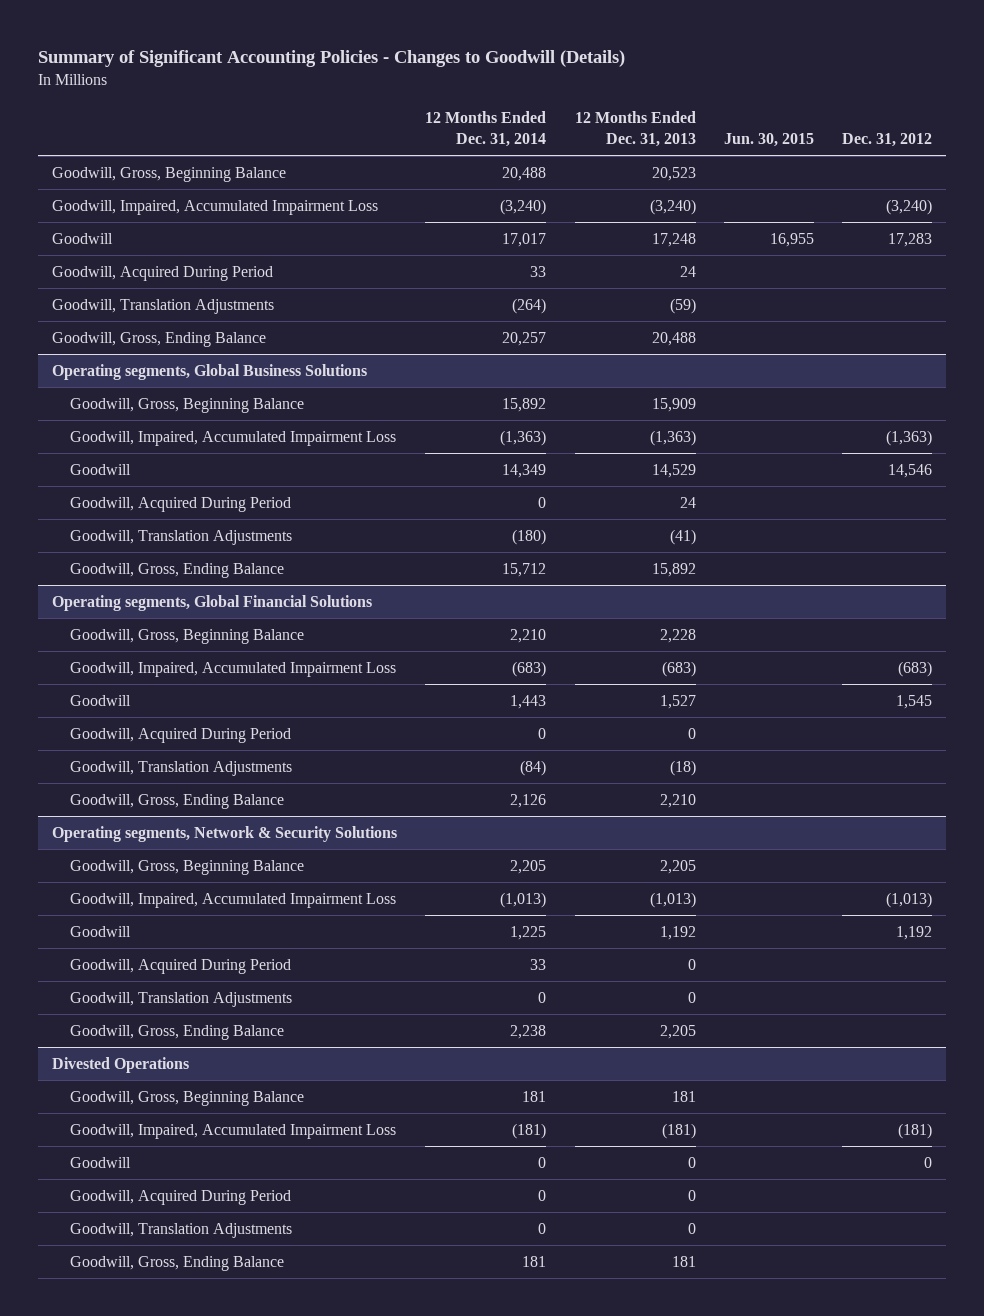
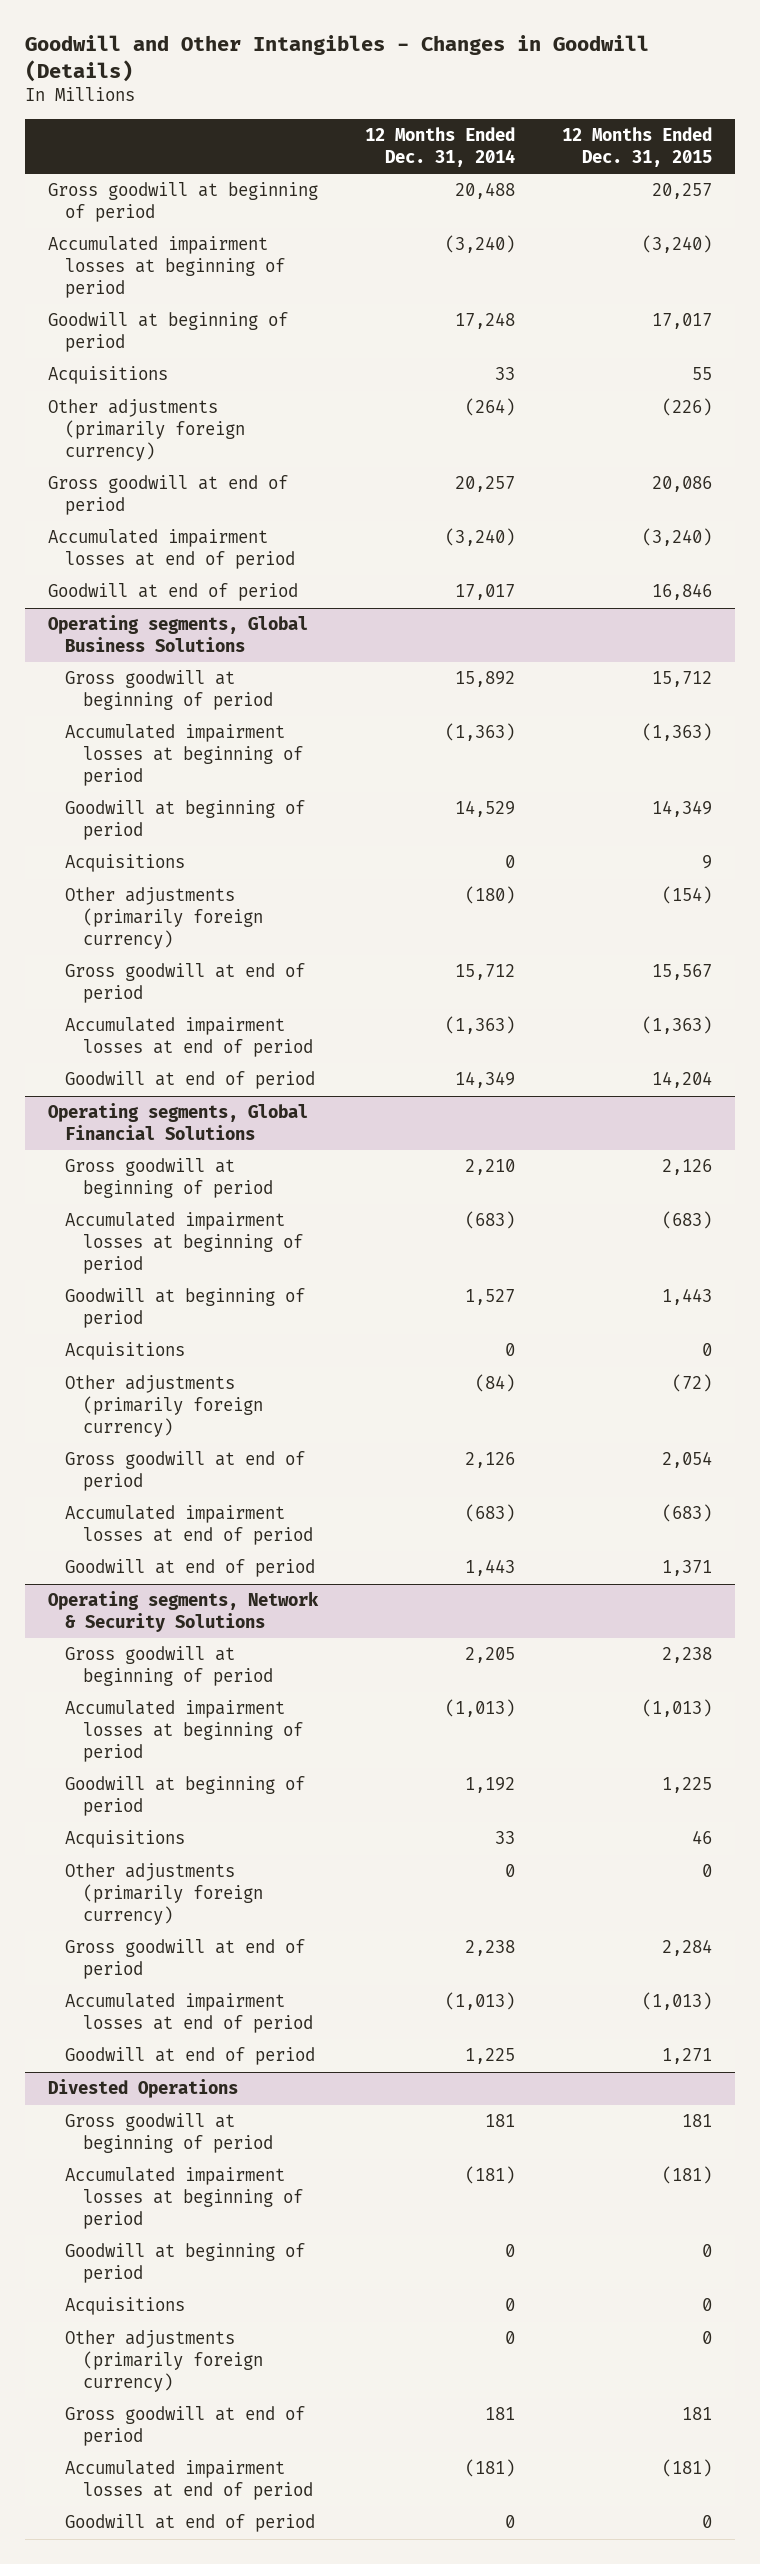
- Summary of Significant Accounting Policies - Changes to Goodwill (Details)
+ Goodwill and Other Intangibles - Changes in Goodwill (Details)
- | 12 Months Ended Dec. 31, 2014 | 12 Months Ended Dec. 31, 2013 | Jun. 30, 2015 | Dec. 31, 2012
+ | 12 Months Ended Dec. 31, 2014 | 12 Months Ended Dec. 31, 2015
- Goodwill, Gross, Beginning Balance | 20,488 | 20,523 | |
- Goodwill, Impaired, Accumulated Impairment Loss | (3,240) | (3,240) | | (3,240)
- Goodwill | 17,017 | 17,248 | 16,955 | 17,283
- Goodwill, Acquired During Period | 33 | 24 | |
- Goodwill, Translation Adjustments | (264) | (59) | |
- Goodwill, Gross, Ending Balance | 20,257 | 20,488 | |
+ Gross goodwill at beginning of period | 20,488 | 20,257
+ Accumulated impairment losses at beginning of period | (3,240) | (3,240)
+ Goodwill at beginning of period | 17,248 | 17,017
+ Acquisitions | 33 | 55
+ Other adjustments (primarily foreign currency) | (264) | (226)
+ Gross goodwill at end of period | 20,257 | 20,086
+ Accumulated impairment losses at end of period | (3,240) | (3,240)
+ Goodwill at end of period | 17,017 | 16,846
@ Operating segments, Global Business Solutions
- Goodwill, Gross, Beginning Balance | 15,892 | 15,909 | |
- Goodwill, Impaired, Accumulated Impairment Loss | (1,363) | (1,363) | | (1,363)
- Goodwill | 14,349 | 14,529 | | 14,546
- Goodwill, Acquired During Period | 0 | 24 | |
- Goodwill, Translation Adjustments | (180) | (41) | |
- Goodwill, Gross, Ending Balance | 15,712 | 15,892 | |
+ Gross goodwill at beginning of period | 15,892 | 15,712
+ Accumulated impairment losses at beginning of period | (1,363) | (1,363)
+ Goodwill at beginning of period | 14,529 | 14,349
+ Acquisitions | 0 | 9
+ Other adjustments (primarily foreign currency) | (180) | (154)
+ Gross goodwill at end of period | 15,712 | 15,567
+ Accumulated impairment losses at end of period | (1,363) | (1,363)
+ Goodwill at end of period | 14,349 | 14,204
@ Operating segments, Global Financial Solutions
- Goodwill, Gross, Beginning Balance | 2,210 | 2,228 | |
- Goodwill, Impaired, Accumulated Impairment Loss | (683) | (683) | | (683)
- Goodwill | 1,443 | 1,527 | | 1,545
- Goodwill, Acquired During Period | 0 | 0 | |
- Goodwill, Translation Adjustments | (84) | (18) | |
- Goodwill, Gross, Ending Balance | 2,126 | 2,210 | |
+ Gross goodwill at beginning of period | 2,210 | 2,126
+ Accumulated impairment losses at beginning of period | (683) | (683)
+ Goodwill at beginning of period | 1,527 | 1,443
+ Acquisitions | 0 | 0
+ Other adjustments (primarily foreign currency) | (84) | (72)
+ Gross goodwill at end of period | 2,126 | 2,054
+ Accumulated impairment losses at end of period | (683) | (683)
+ Goodwill at end of period | 1,443 | 1,371
@ Operating segments, Network & Security Solutions
- Goodwill, Gross, Beginning Balance | 2,205 | 2,205 | |
- Goodwill, Impaired, Accumulated Impairment Loss | (1,013) | (1,013) | | (1,013)
- Goodwill | 1,225 | 1,192 | | 1,192
- Goodwill, Acquired During Period | 33 | 0 | |
- Goodwill, Translation Adjustments | 0 | 0 | |
- Goodwill, Gross, Ending Balance | 2,238 | 2,205 | |
+ Gross goodwill at beginning of period | 2,205 | 2,238
+ Accumulated impairment losses at beginning of period | (1,013) | (1,013)
+ Goodwill at beginning of period | 1,192 | 1,225
+ Acquisitions | 33 | 46
+ Other adjustments (primarily foreign currency) | 0 | 0
+ Gross goodwill at end of period | 2,238 | 2,284
+ Accumulated impairment losses at end of period | (1,013) | (1,013)
+ Goodwill at end of period | 1,225 | 1,271
@ Divested Operations
- Goodwill, Gross, Beginning Balance | 181 | 181 | |
- Goodwill, Impaired, Accumulated Impairment Loss | (181) | (181) | | (181)
- Goodwill | 0 | 0 | | 0
- Goodwill, Acquired During Period | 0 | 0 | |
- Goodwill, Translation Adjustments | 0 | 0 | |
- Goodwill, Gross, Ending Balance | 181 | 181 | |
+ Gross goodwill at beginning of period | 181 | 181
+ Accumulated impairment losses at beginning of period | (181) | (181)
+ Goodwill at beginning of period | 0 | 0
+ Acquisitions | 0 | 0
+ Other adjustments (primarily foreign currency) | 0 | 0
+ Gross goodwill at end of period | 181 | 181
+ Accumulated impairment losses at end of period | (181) | (181)
+ Goodwill at end of period | 0 | 0

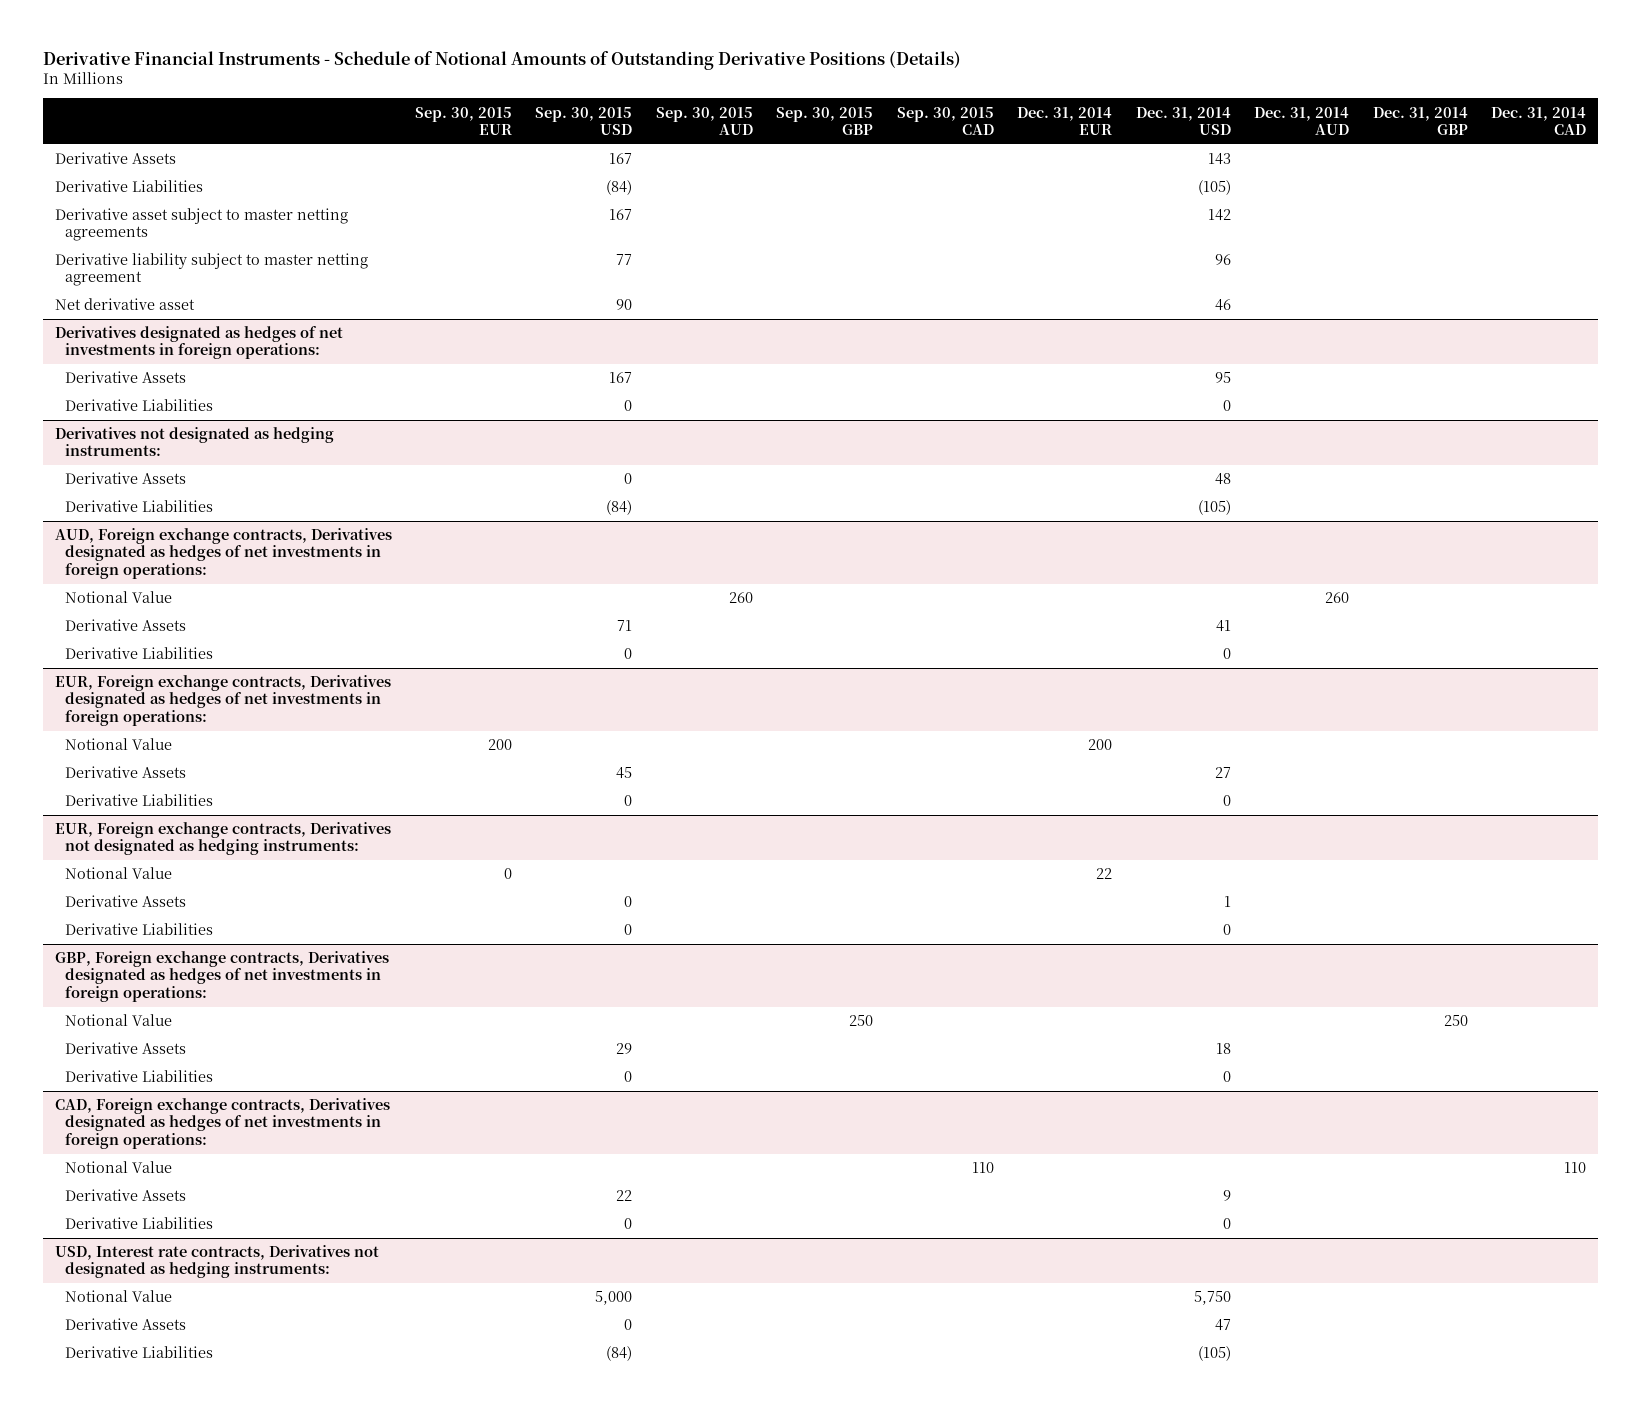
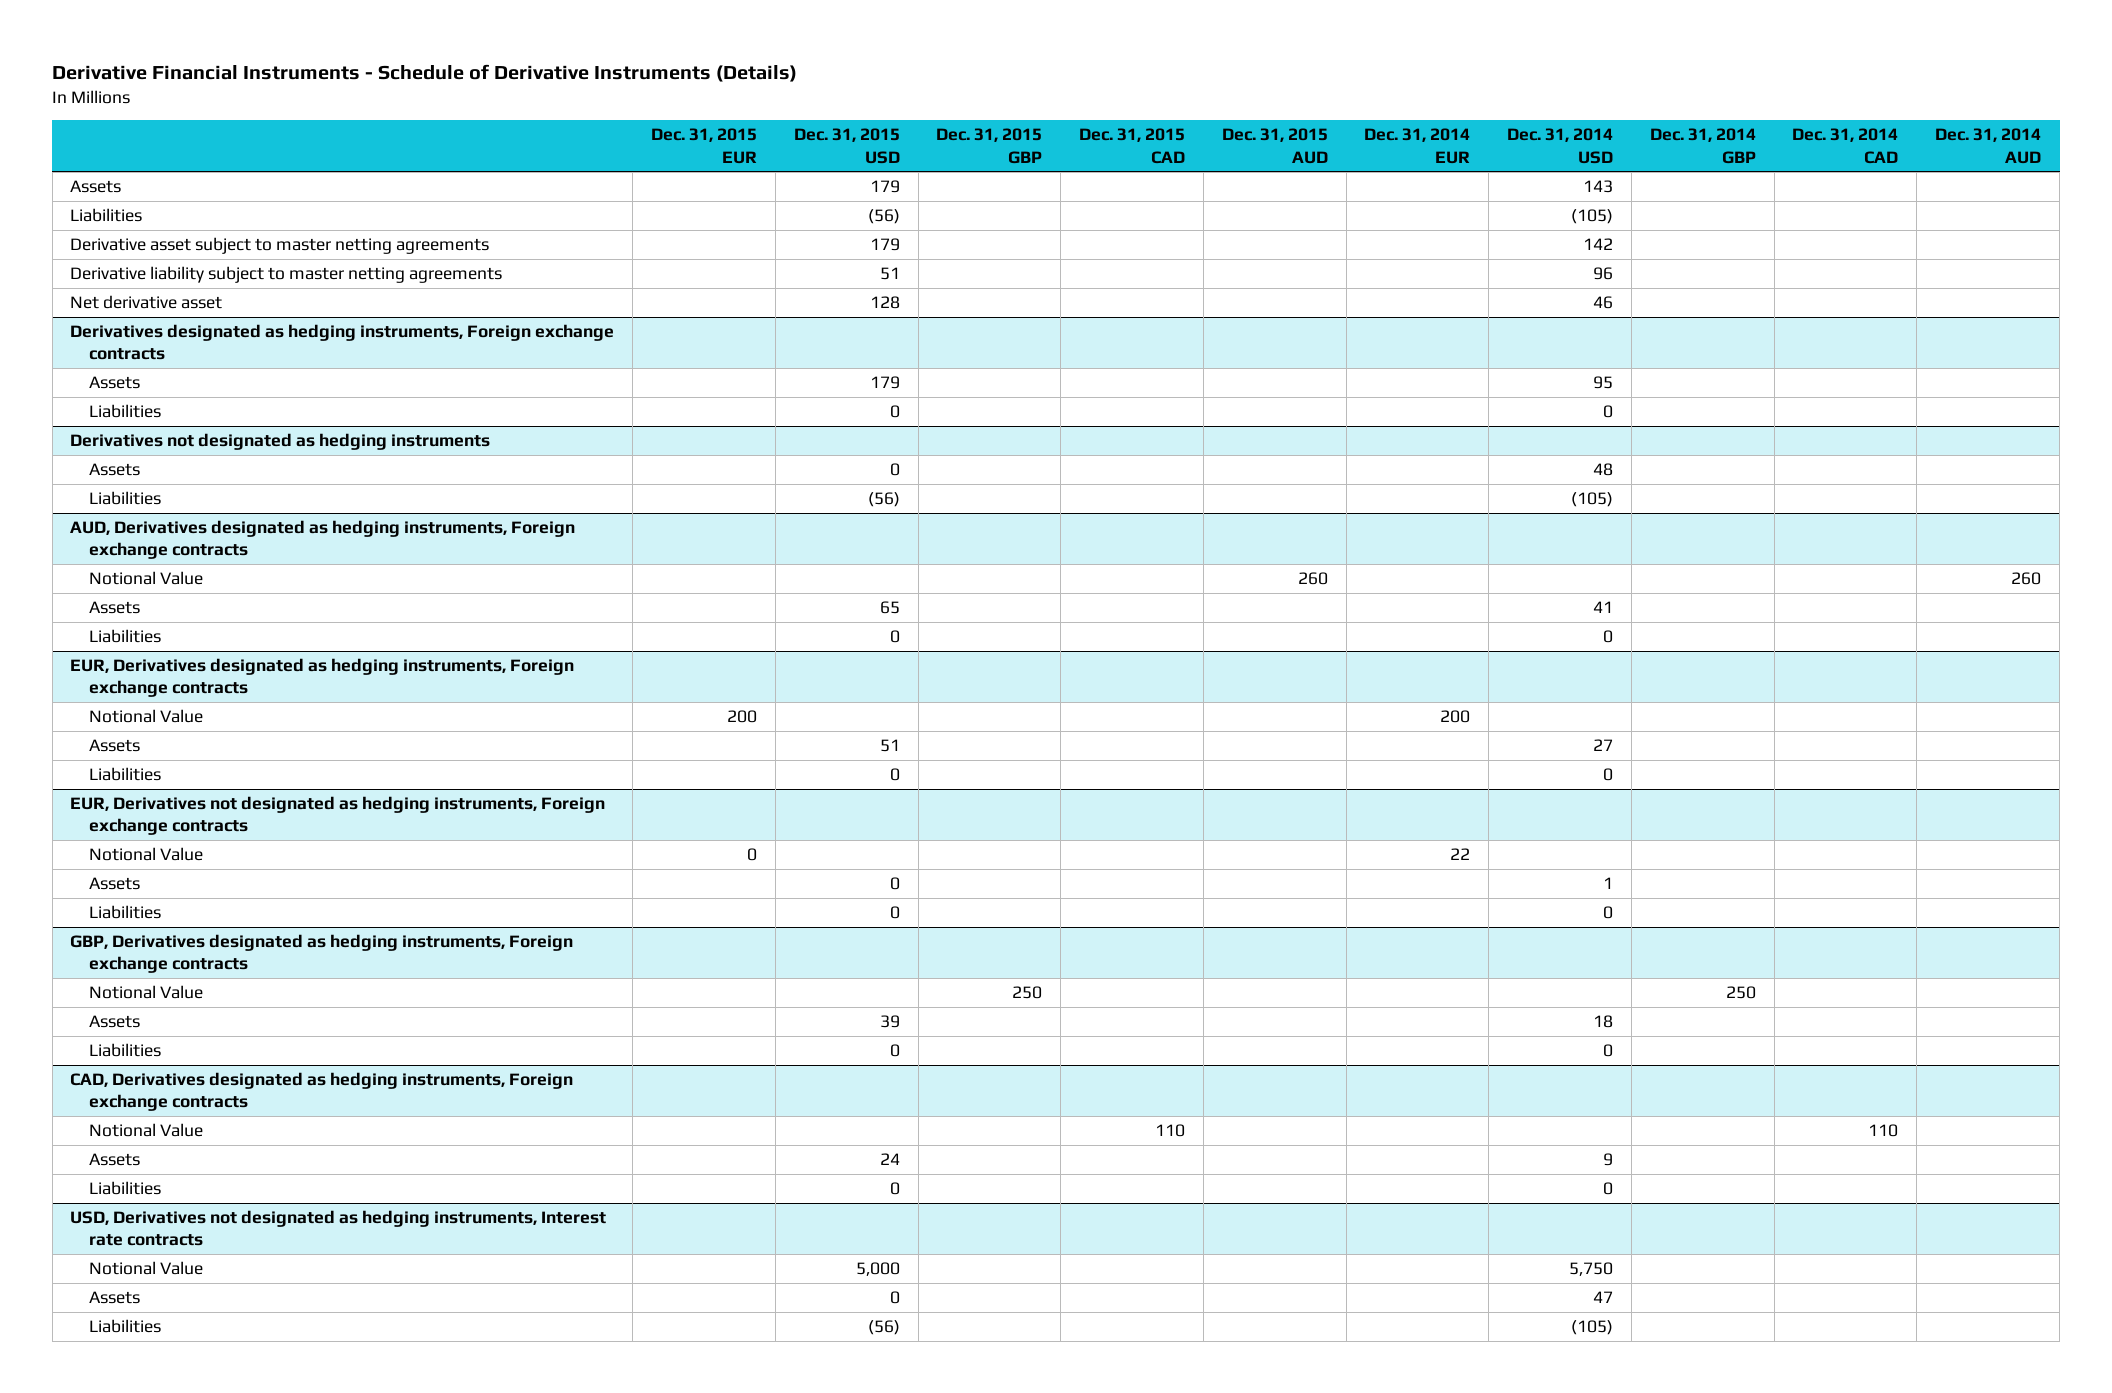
- Derivative Financial Instruments - Schedule of Notional Amounts of Outstanding Derivative Positions (Details)
+ Derivative Financial Instruments - Schedule of Derivative Instruments (Details)
- | Sep. 30, 2015 EUR | Sep. 30, 2015 USD | Sep. 30, 2015 AUD | Sep. 30, 2015 GBP | Sep. 30, 2015 CAD | Dec. 31, 2014 EUR | Dec. 31, 2014 USD | Dec. 31, 2014 AUD | Dec. 31, 2014 GBP | Dec. 31, 2014 CAD
+ | Dec. 31, 2015 EUR | Dec. 31, 2015 USD | Dec. 31, 2015 GBP | Dec. 31, 2015 CAD | Dec. 31, 2015 AUD | Dec. 31, 2014 EUR | Dec. 31, 2014 USD | Dec. 31, 2014 GBP | Dec. 31, 2014 CAD | Dec. 31, 2014 AUD
- Derivative Assets | | 167 | | | | | 143 | | |
- Derivative Liabilities | | (84) | | | | | (105) | | |
+ Assets | | 179 | | | | | 143 | | |
+ Liabilities | | (56) | | | | | (105) | | |
- Derivative liability subject to master netting agreement | | 77 | | | | | 96 | | |
+ Derivative liability subject to master netting agreements | | 51 | | | | | 96 | | |
- Derivatives designated as hedges of net investments in foreign operations:
- Derivative Assets | | 167 | | | | | 95 | | |
- Derivative Liabilities | | 0 | | | | | 0 | | |
- Derivatives not designated as hedging instruments:
- Derivative Assets | | 0 | | | | | 48 | | |
- Derivative Liabilities | | (84) | | | | | (105) | | |
- AUD, Foreign exchange contracts, Derivatives designated as hedges of net investments in foreign operations:
+ Derivatives designated as hedging instruments, Foreign exchange contracts
+ Assets | | 179 | | | | | 95 | | |
+ Liabilities | | 0 | | | | | 0 | | |
+ Derivatives not designated as hedging instruments
+ Assets | | 0 | | | | | 48 | | |
+ Liabilities | | (56) | | | | | (105) | | |
+ AUD, Derivatives designated as hedging instruments, Foreign exchange contracts
- Derivative Assets | | 71 | | | | | 41 | | |
- Derivative Liabilities | | 0 | | | | | 0 | | |
- EUR, Foreign exchange contracts, Derivatives designated as hedges of net investments in foreign operations:
+ Assets | | 65 | | | | | 41 | | |
+ Liabilities | | 0 | | | | | 0 | | |
+ EUR, Derivatives designated as hedging instruments, Foreign exchange contracts
- Derivative Assets | | 45 | | | | | 27 | | |
- Derivative Liabilities | | 0 | | | | | 0 | | |
- EUR, Foreign exchange contracts, Derivatives not designated as hedging instruments:
+ Assets | | 51 | | | | | 27 | | |
+ Liabilities | | 0 | | | | | 0 | | |
+ EUR, Derivatives not designated as hedging instruments, Foreign exchange contracts
- Derivative Assets | | 0 | | | | | 1 | | |
- Derivative Liabilities | | 0 | | | | | 0 | | |
- GBP, Foreign exchange contracts, Derivatives designated as hedges of net investments in foreign operations:
+ Assets | | 0 | | | | | 1 | | |
+ Liabilities | | 0 | | | | | 0 | | |
+ GBP, Derivatives designated as hedging instruments, Foreign exchange contracts
- Derivative Assets | | 29 | | | | | 18 | | |
- Derivative Liabilities | | 0 | | | | | 0 | | |
- CAD, Foreign exchange contracts, Derivatives designated as hedges of net investments in foreign operations:
+ Assets | | 39 | | | | | 18 | | |
+ Liabilities | | 0 | | | | | 0 | | |
+ CAD, Derivatives designated as hedging instruments, Foreign exchange contracts
- Derivative Assets | | 22 | | | | | 9 | | |
- Derivative Liabilities | | 0 | | | | | 0 | | |
- USD, Interest rate contracts, Derivatives not designated as hedging instruments:
+ Assets | | 24 | | | | | 9 | | |
+ Liabilities | | 0 | | | | | 0 | | |
+ USD, Derivatives not designated as hedging instruments, Interest rate contracts
- Derivative Assets | | 0 | | | | | 47 | | |
- Derivative Liabilities | | (84) | | | | | (105) | | |
+ Assets | | 0 | | | | | 47 | | |
+ Liabilities | | (56) | | | | | (105) | | |

